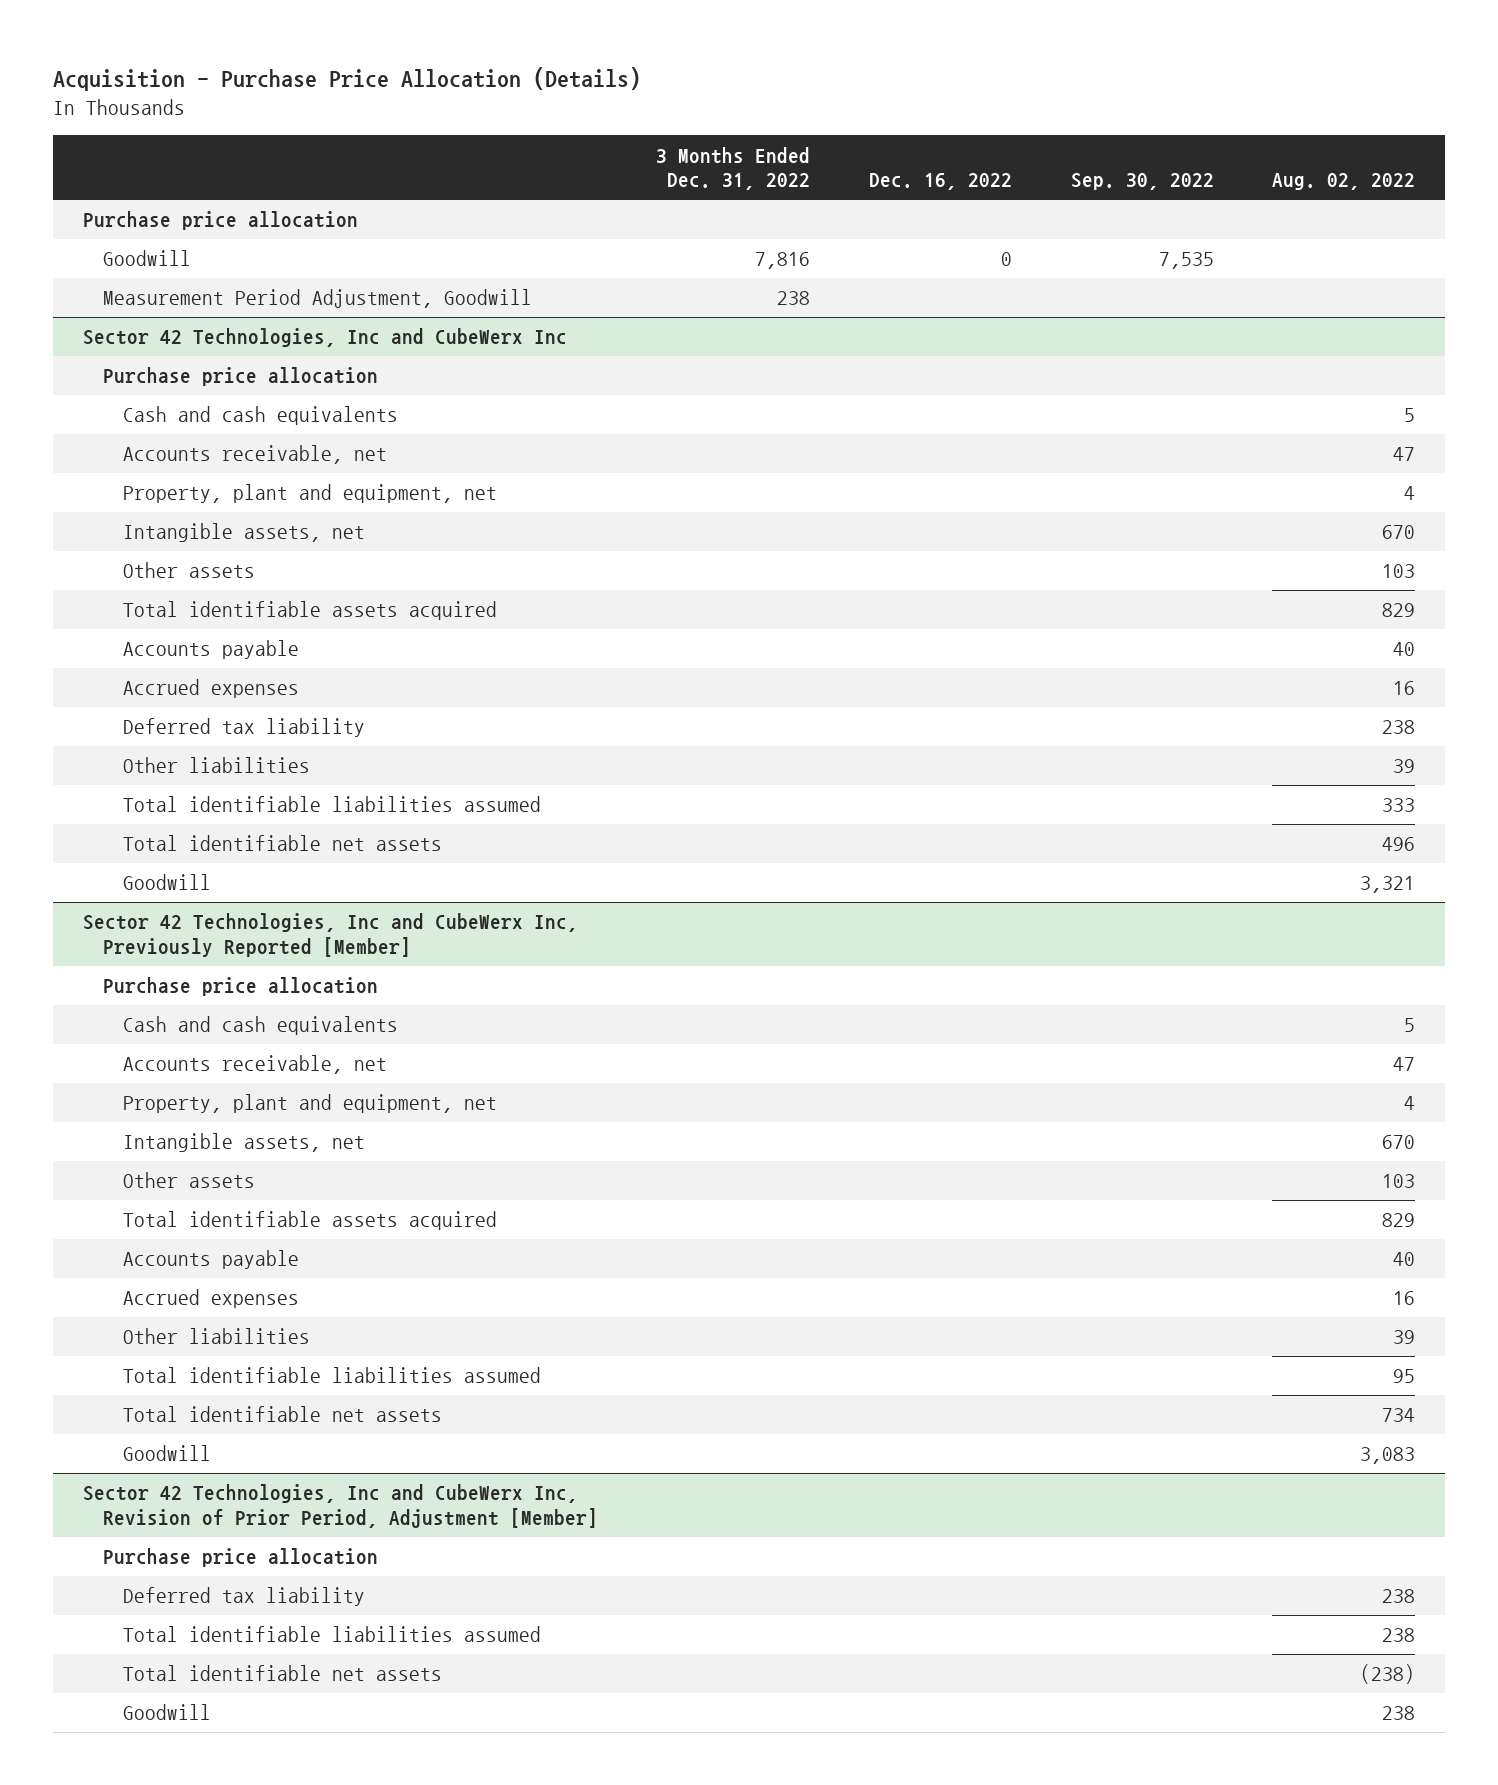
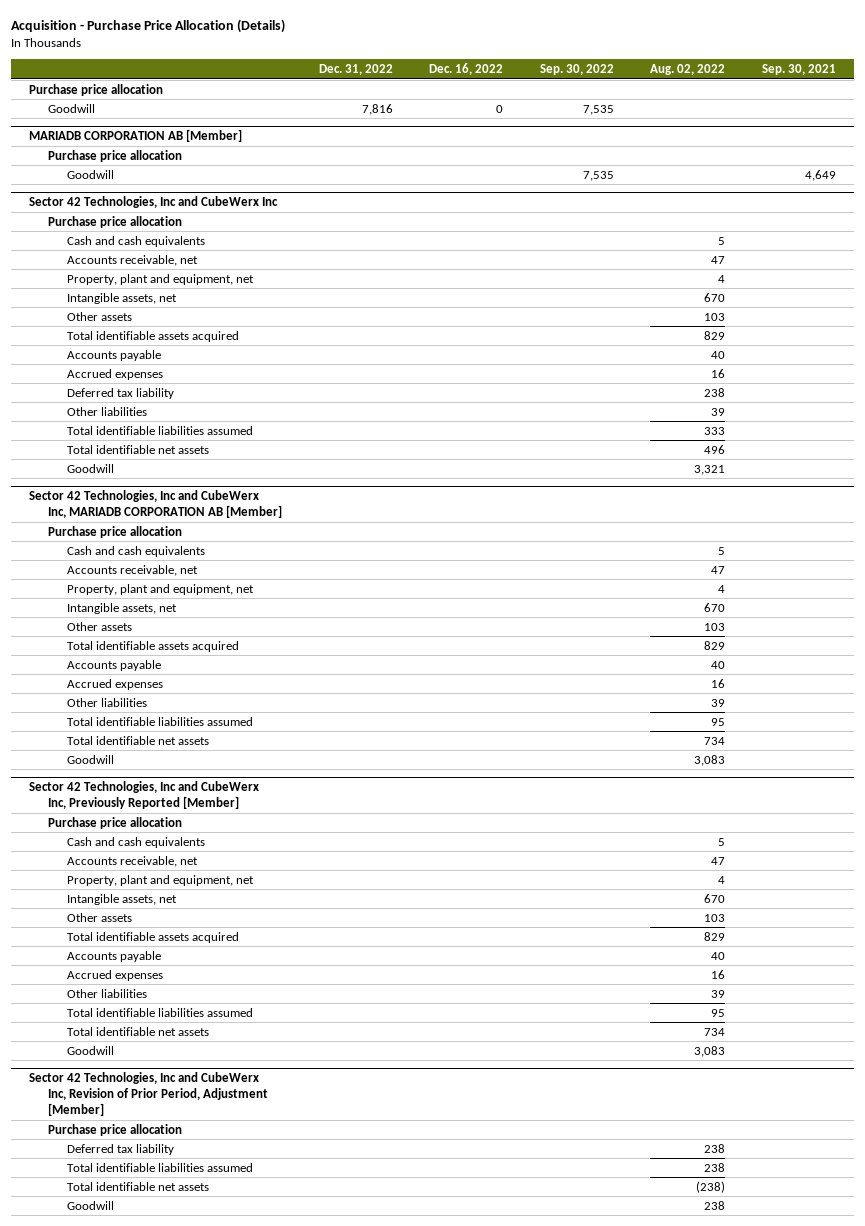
- | 3 Months Ended Dec. 31, 2022 | Dec. 16, 2022 | Sep. 30, 2022 | Aug. 02, 2022
+ | Dec. 31, 2022 | Dec. 16, 2022 | Sep. 30, 2022 | Aug. 02, 2022 | Sep. 30, 2021
- Measurement Period Adjustment, Goodwill | 238 | | |
+ MARIADB CORPORATION AB [Member]
+ Purchase price allocation
+ Goodwill | | | 7,535 | | 4,649
+ Sector 42 Technologies, Inc and CubeWerx Inc, MARIADB CORPORATION AB [Member]
+ Purchase price allocation
+ Cash and cash equivalents | | | | 5 |
+ Accounts receivable, net | | | | 47 |
+ Property, plant and equipment, net | | | | 4 |
+ Intangible assets, net | | | | 670 |
+ Other assets | | | | 103 |
+ Total identifiable assets acquired | | | | 829 |
+ Accounts payable | | | | 40 |
+ Accrued expenses | | | | 16 |
+ Other liabilities | | | | 39 |
+ Total identifiable liabilities assumed | | | | 95 |
+ Total identifiable net assets | | | | 734 |
+ Goodwill | | | | 3,083 |

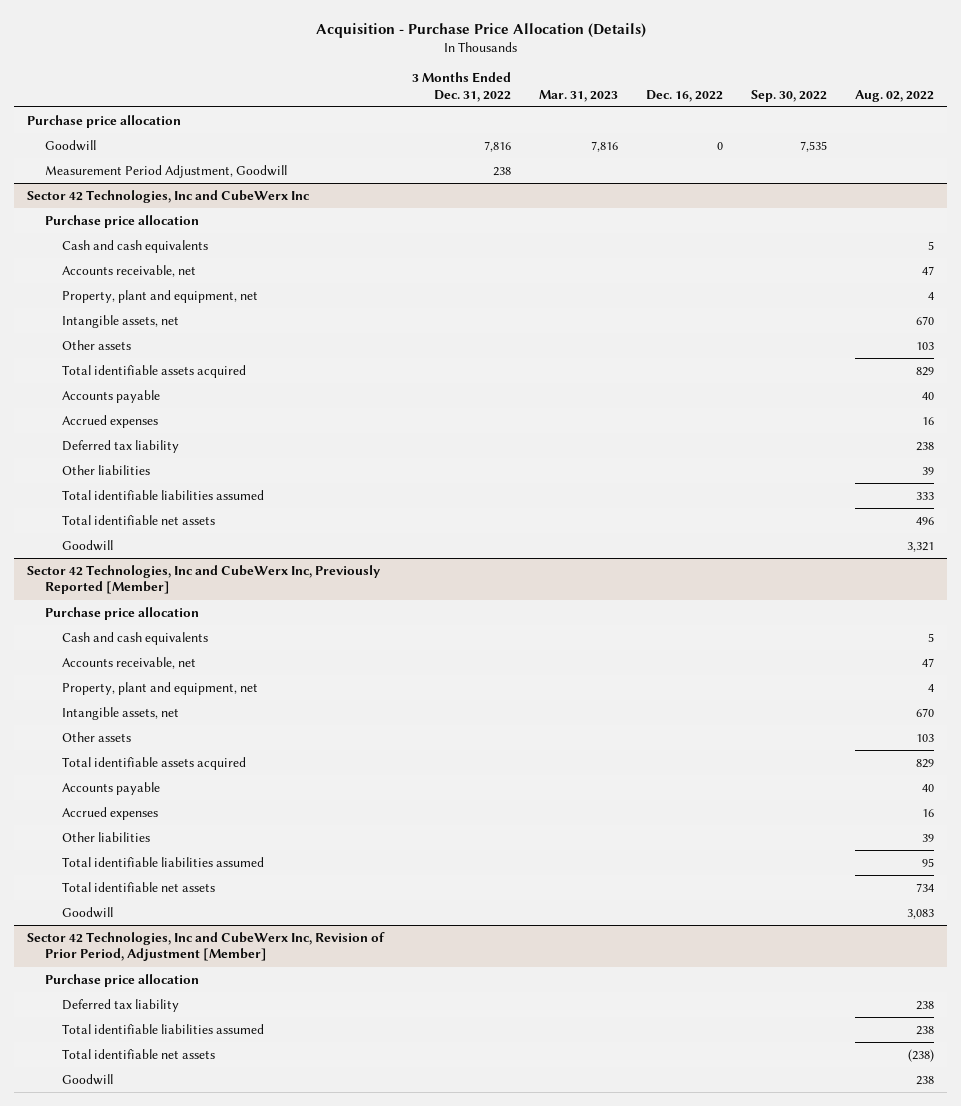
- | Dec. 31, 2022 | Dec. 16, 2022 | Sep. 30, 2022 | Aug. 02, 2022 | Sep. 30, 2021
+ | 3 Months Ended Dec. 31, 2022 | Mar. 31, 2023 | Dec. 16, 2022 | Sep. 30, 2022 | Aug. 02, 2022
- MARIADB CORPORATION AB [Member]
- Purchase price allocation
- Goodwill | | | 7,535 | | 4,649
+ Measurement Period Adjustment, Goodwill | 238 | | | |
- Sector 42 Technologies, Inc and CubeWerx Inc, MARIADB CORPORATION AB [Member]
- Purchase price allocation
- Cash and cash equivalents | | | | 5 |
- Accounts receivable, net | | | | 47 |
- Property, plant and equipment, net | | | | 4 |
- Intangible assets, net | | | | 670 |
- Other assets | | | | 103 |
- Total identifiable assets acquired | | | | 829 |
- Accounts payable | | | | 40 |
- Accrued expenses | | | | 16 |
- Other liabilities | | | | 39 |
- Total identifiable liabilities assumed | | | | 95 |
- Total identifiable net assets | | | | 734 |
- Goodwill | | | | 3,083 |

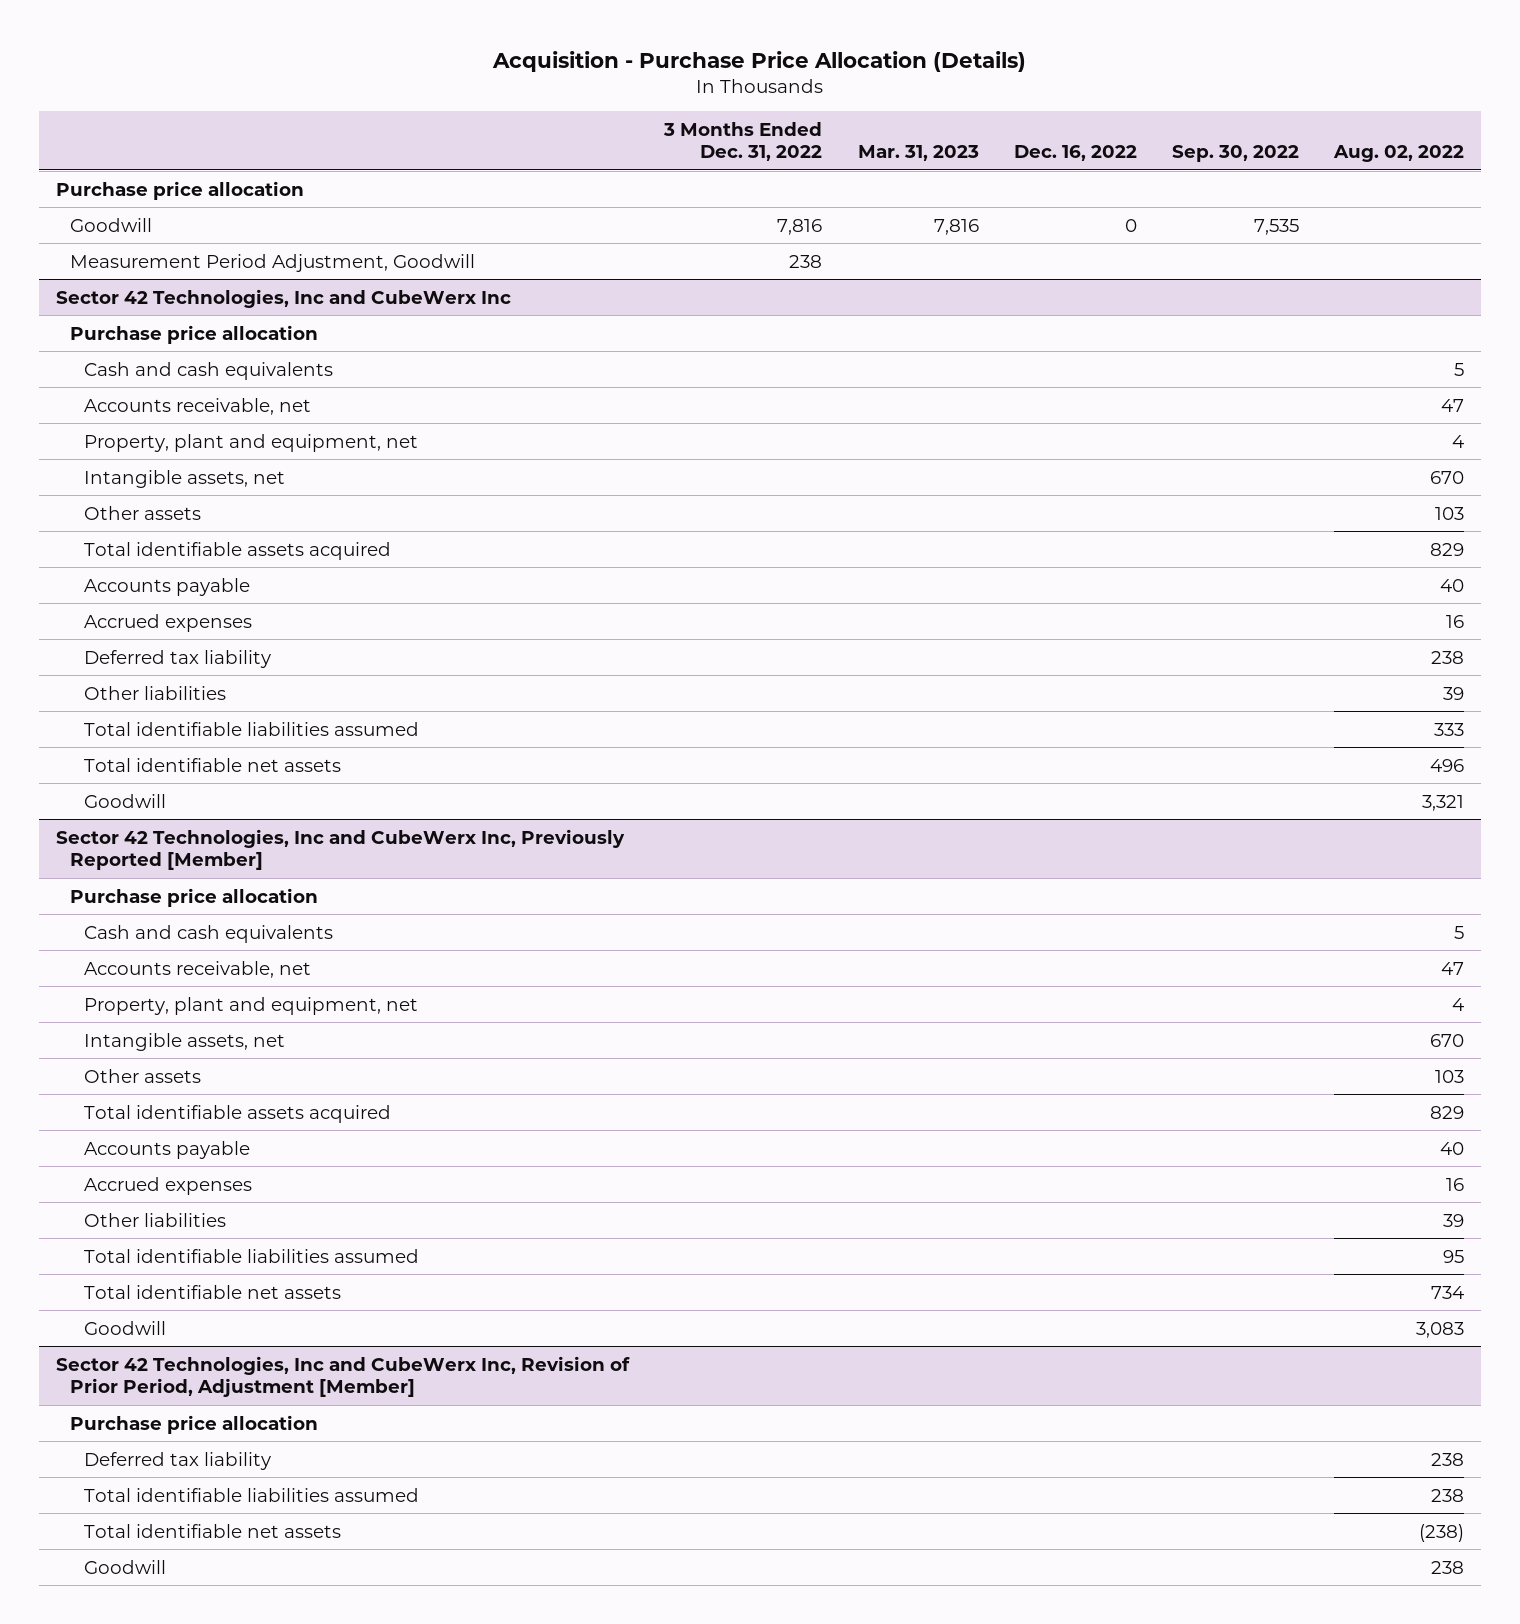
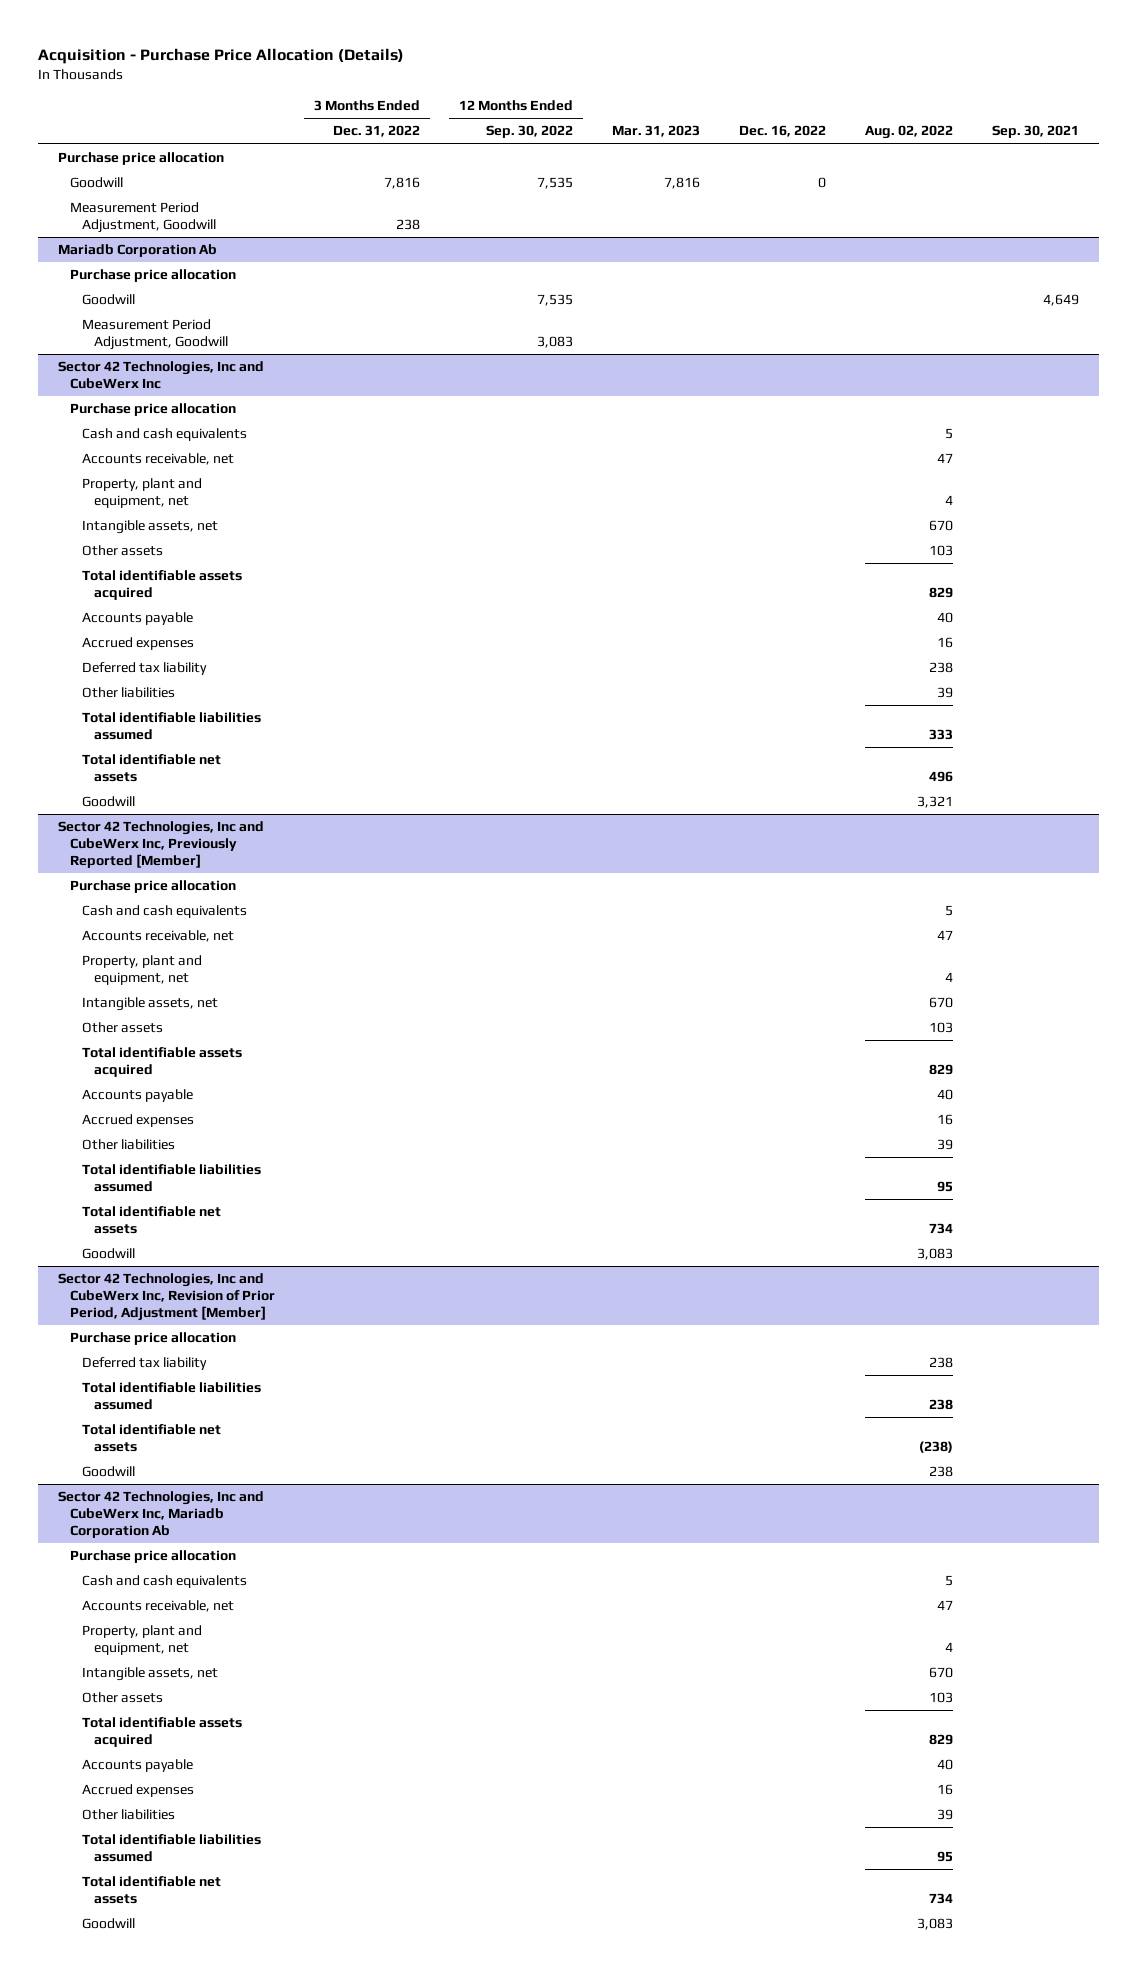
- | 3 Months Ended Dec. 31, 2022 | Mar. 31, 2023 | Dec. 16, 2022 | Sep. 30, 2022 | Aug. 02, 2022
+ | 3 Months Ended Dec. 31, 2022 | 12 Months Ended Sep. 30, 2022 | Mar. 31, 2023 | Dec. 16, 2022 | Aug. 02, 2022 | Sep. 30, 2021
+ Mariadb Corporation Ab
+ Purchase price allocation
+ Goodwill | | 7,535 | | | | 4,649
+ Measurement Period Adjustment, Goodwill | | 3,083 | | | |
+ Sector 42 Technologies, Inc and CubeWerx Inc, Mariadb Corporation Ab
+ Purchase price allocation
+ Cash and cash equivalents | | | | | 5 |
+ Accounts receivable, net | | | | | 47 |
+ Property, plant and equipment, net | | | | | 4 |
+ Intangible assets, net | | | | | 670 |
+ Other assets | | | | | 103 |
+ Total identifiable assets acquired | | | | | 829 |
+ Accounts payable | | | | | 40 |
+ Accrued expenses | | | | | 16 |
+ Other liabilities | | | | | 39 |
+ Total identifiable liabilities assumed | | | | | 95 |
+ Total identifiable net assets | | | | | 734 |
+ Goodwill | | | | | 3,083 |

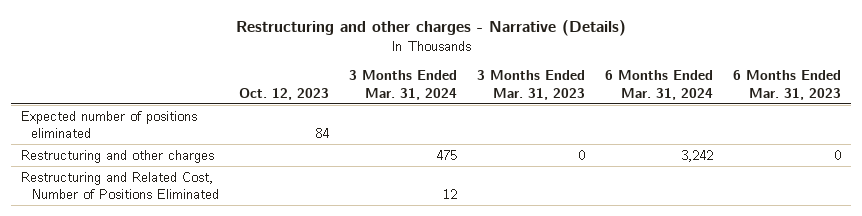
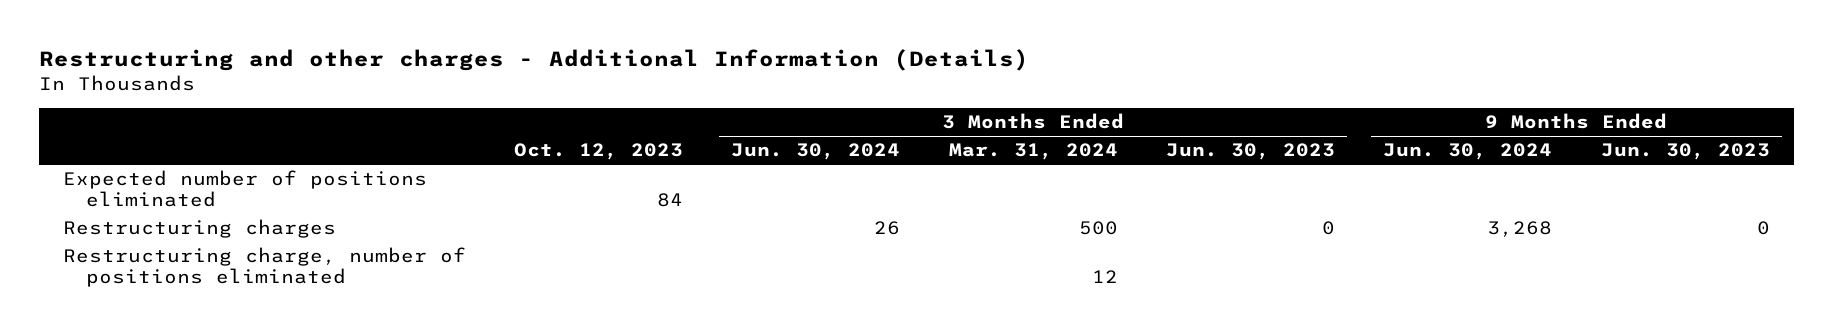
- Restructuring and other charges - Narrative (Details)
+ Restructuring and other charges - Additional Information (Details)
- | Oct. 12, 2023 | 3 Months Ended Mar. 31, 2024 | 3 Months Ended Mar. 31, 2023 | 6 Months Ended Mar. 31, 2024 | 6 Months Ended Mar. 31, 2023
+ | Oct. 12, 2023 | 3 Months Ended Jun. 30, 2024 | 3 Months Ended Mar. 31, 2024 | 3 Months Ended Jun. 30, 2023 | 9 Months Ended Jun. 30, 2024 | 9 Months Ended Jun. 30, 2023
- Restructuring and other charges | | 475 | 0 | 3,242 | 0
- Restructuring and Related Cost, Number of Positions Eliminated | | 12 | | |
+ Restructuring charges | | 26 | 500 | 0 | 3,268 | 0
+ Restructuring charge, number of positions eliminated | | | 12 | | |

